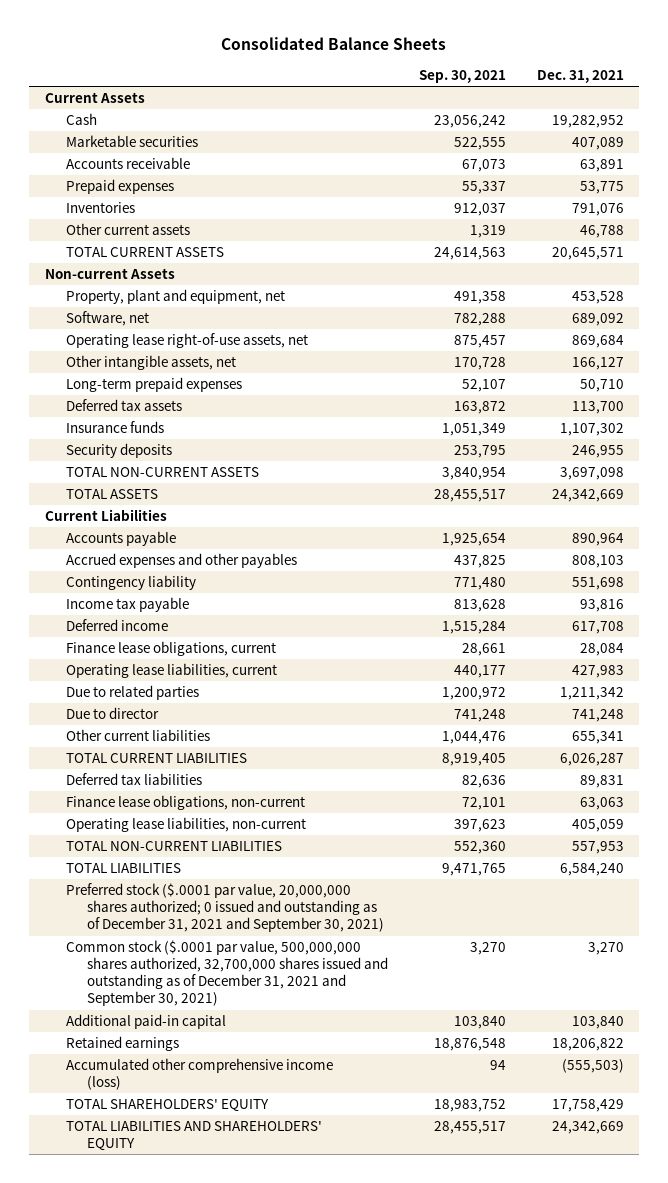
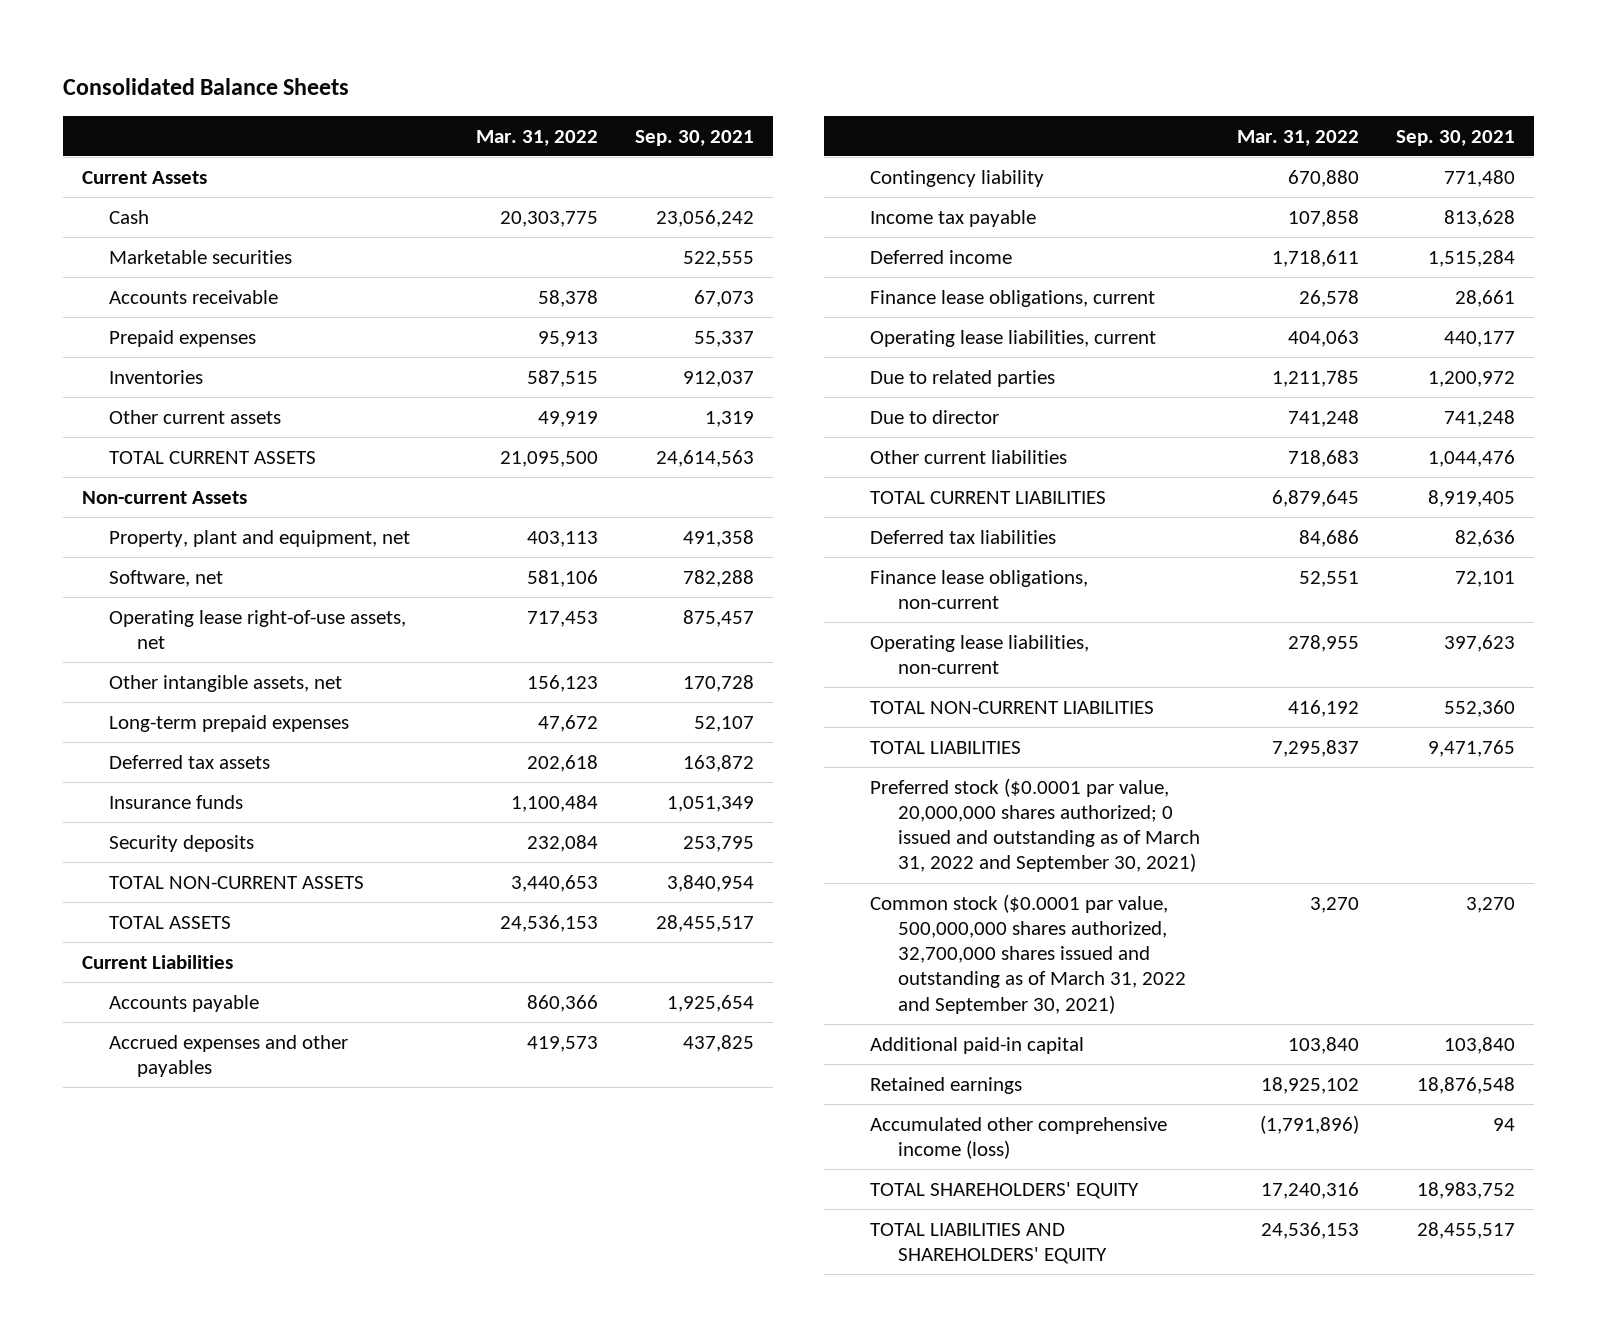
- | Sep. 30, 2021 | Dec. 31, 2021
+ | Mar. 31, 2022 | Sep. 30, 2021
- Preferred stock ($.0001 par value, 20,000,000 shares authorized; 0 issued and outstanding as of December 31, 2021 and September 30, 2021)
- Common stock ($.0001 par value, 500,000,000 shares authorized, 32,700,000 shares issued and outstanding as of December 31, 2021 and September 30, 2021) | 3,270 | 3,270
+ Preferred stock ($0.0001 par value, 20,000,000 shares authorized; 0 issued and outstanding as of March 31, 2022 and September 30, 2021)
+ Common stock ($0.0001 par value, 500,000,000 shares authorized, 32,700,000 shares issued and outstanding as of March 31, 2022 and September 30, 2021) | 3,270 | 3,270

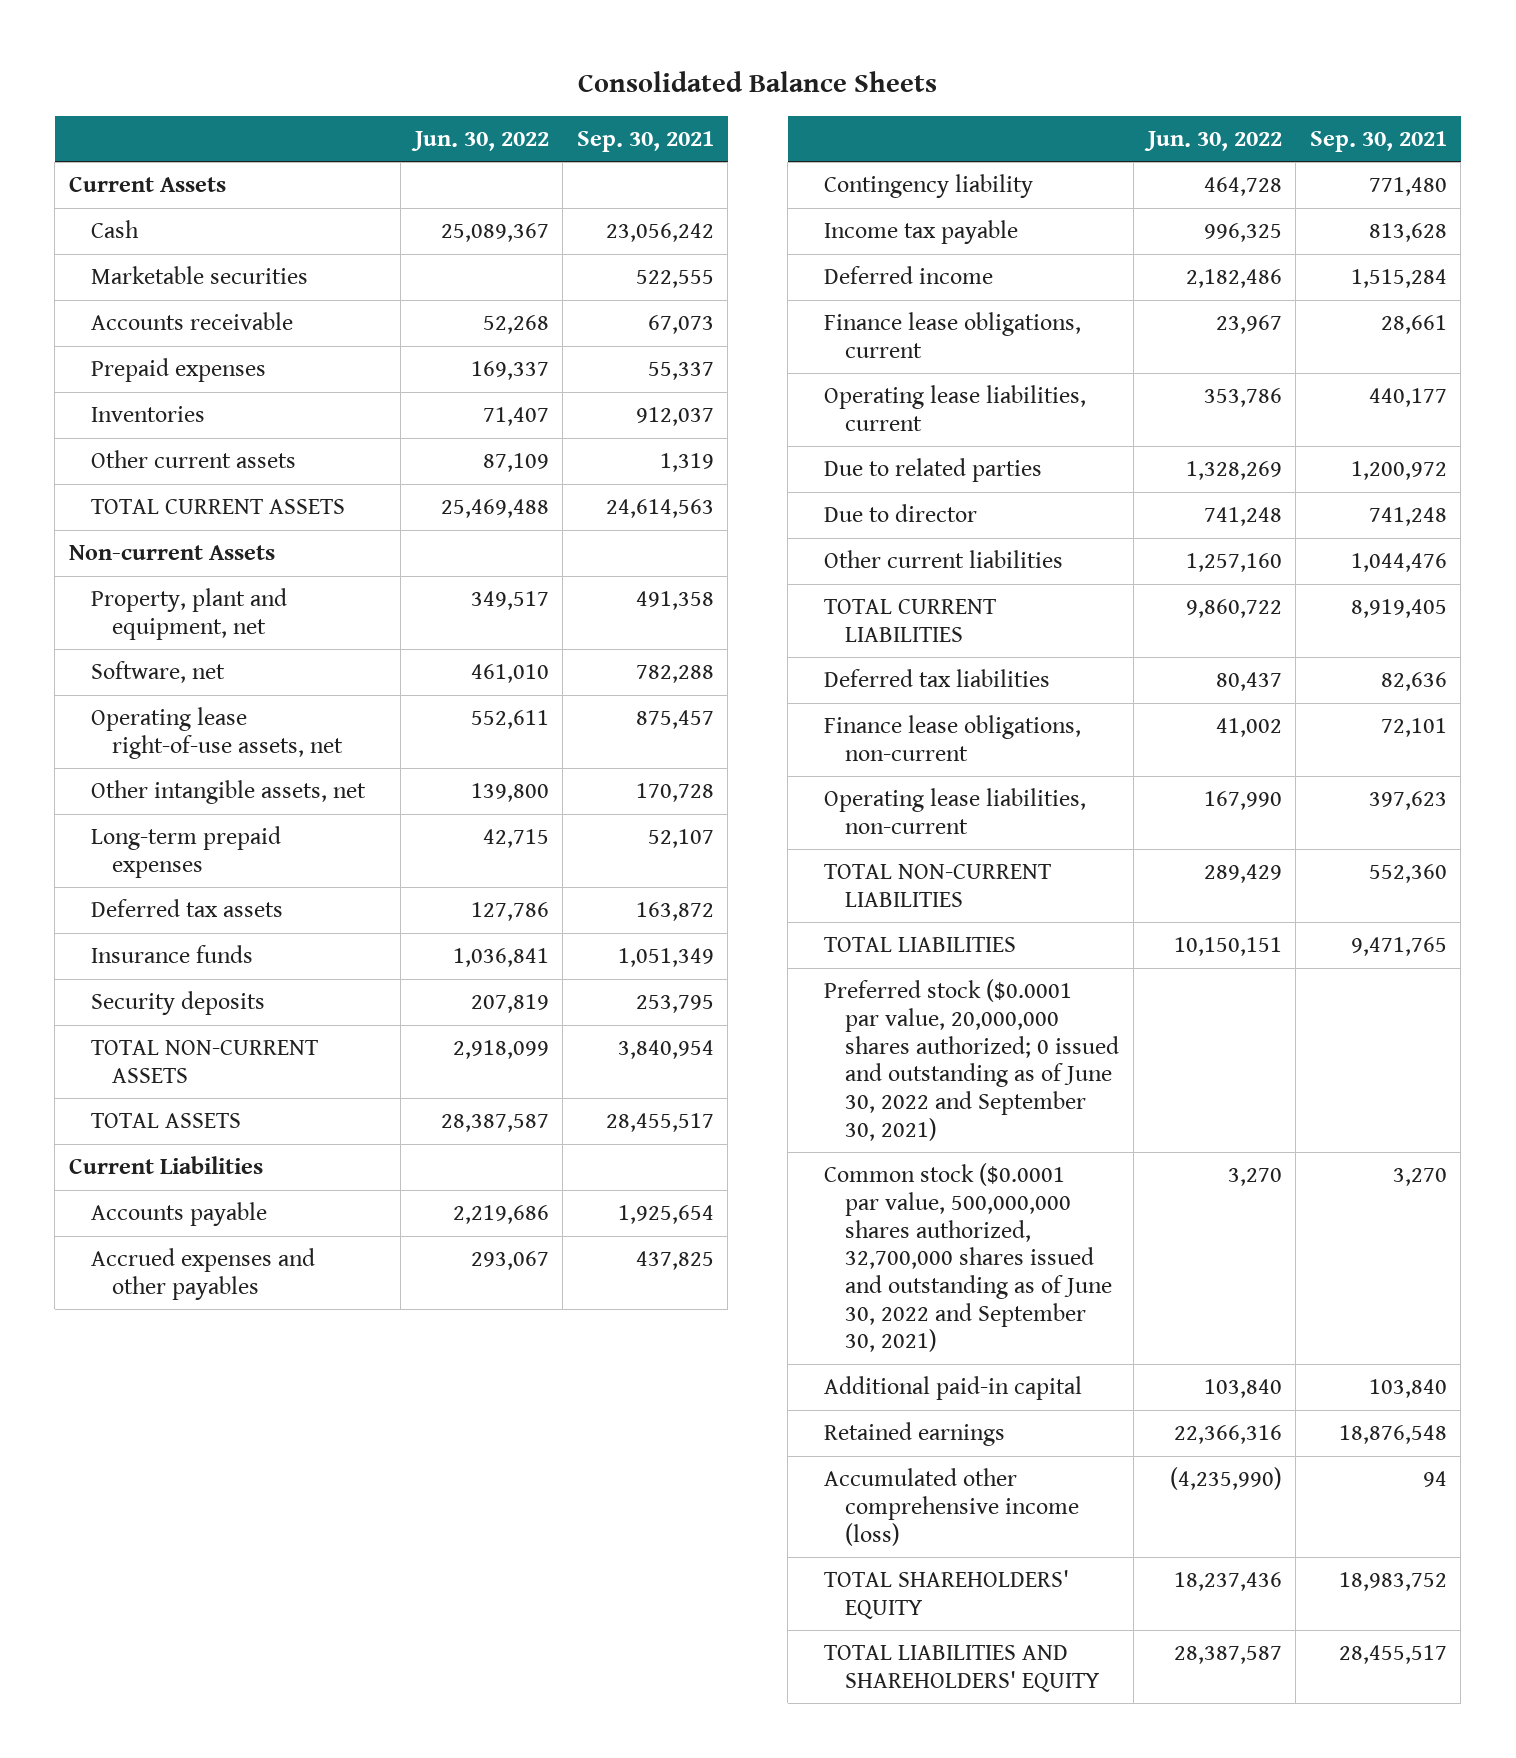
- | Mar. 31, 2022 | Sep. 30, 2021
+ | Jun. 30, 2022 | Sep. 30, 2021
- Preferred stock ($0.0001 par value, 20,000,000 shares authorized; 0 issued and outstanding as of March 31, 2022 and September 30, 2021)
- Common stock ($0.0001 par value, 500,000,000 shares authorized, 32,700,000 shares issued and outstanding as of March 31, 2022 and September 30, 2021) | 3,270 | 3,270
+ Preferred stock ($0.0001 par value, 20,000,000 shares authorized; 0 issued and outstanding as of June 30, 2022 and September 30, 2021)
+ Common stock ($0.0001 par value, 500,000,000 shares authorized, 32,700,000 shares issued and outstanding as of June 30, 2022 and September 30, 2021) | 3,270 | 3,270

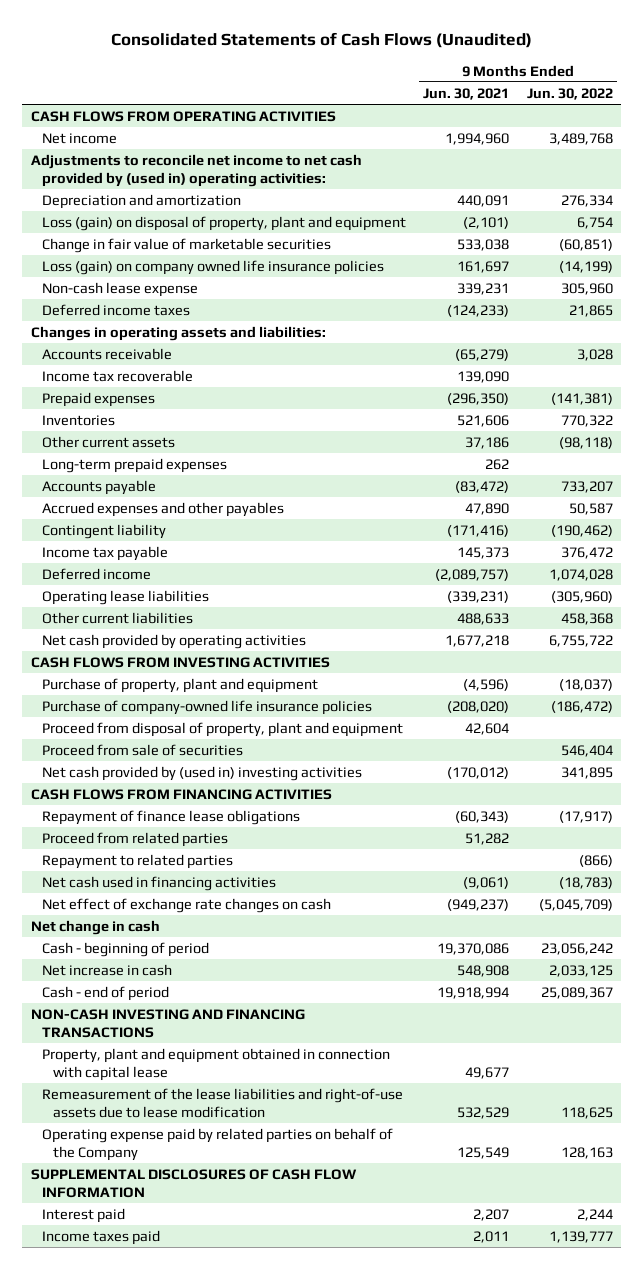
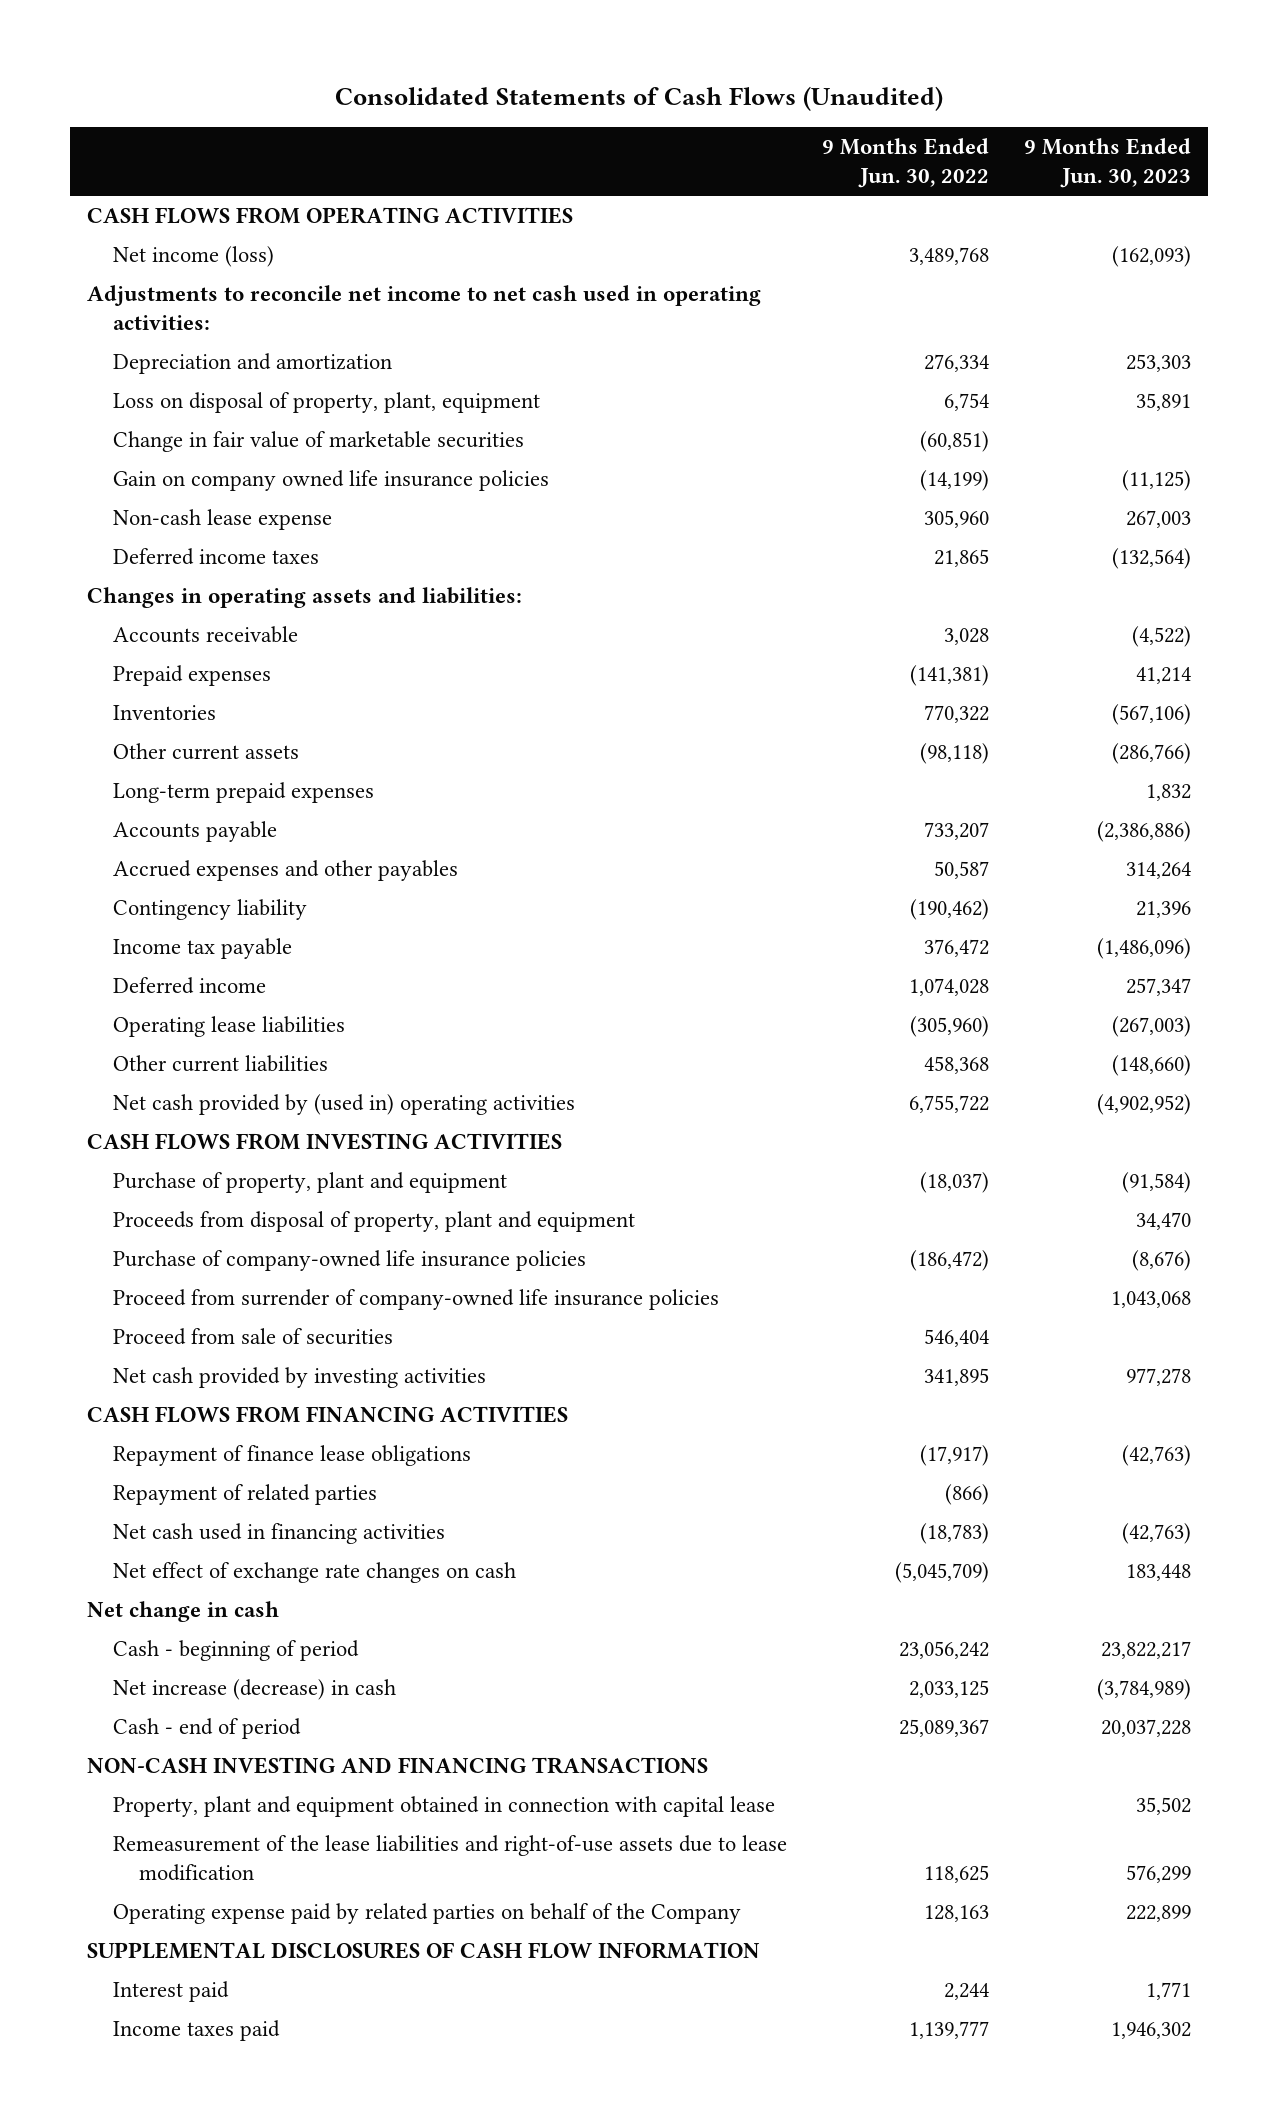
- | 9 Months Ended Jun. 30, 2021 | 9 Months Ended Jun. 30, 2022
+ | 9 Months Ended Jun. 30, 2022 | 9 Months Ended Jun. 30, 2023
- Net income | 1,994,960 | 3,489,768
- Adjustments to reconcile net income to net cash provided by (used in) operating activities:
+ Net income (loss) | 3,489,768 | (162,093)
+ Adjustments to reconcile net income to net cash used in operating activities:
- Loss (gain) on disposal of property, plant and equipment | (2,101) | 6,754
+ Loss on disposal of property, plant, equipment | 6,754 | 35,891
- Loss (gain) on company owned life insurance policies | 161,697 | (14,199)
+ Gain on company owned life insurance policies | (14,199) | (11,125)
- Income tax recoverable | 139,090 |
- Contingent liability | (171,416) | (190,462)
+ Contingency liability | (190,462) | 21,396
- Net cash provided by operating activities | 1,677,218 | 6,755,722
+ Net cash provided by (used in) operating activities | 6,755,722 | (4,902,952)
+ Proceeds from disposal of property, plant and equipment | | 34,470
- Proceed from disposal of property, plant and equipment | 42,604 |
+ Proceed from surrender of company-owned life insurance policies | | 1,043,068
- Net cash provided by (used in) investing activities | (170,012) | 341,895
+ Net cash provided by investing activities | 341,895 | 977,278
- Proceed from related parties | 51,282 |
- Repayment to related parties | | (866)
+ Repayment of related parties | (866) |
- Net increase in cash | 548,908 | 2,033,125
+ Net increase (decrease) in cash | 2,033,125 | (3,784,989)

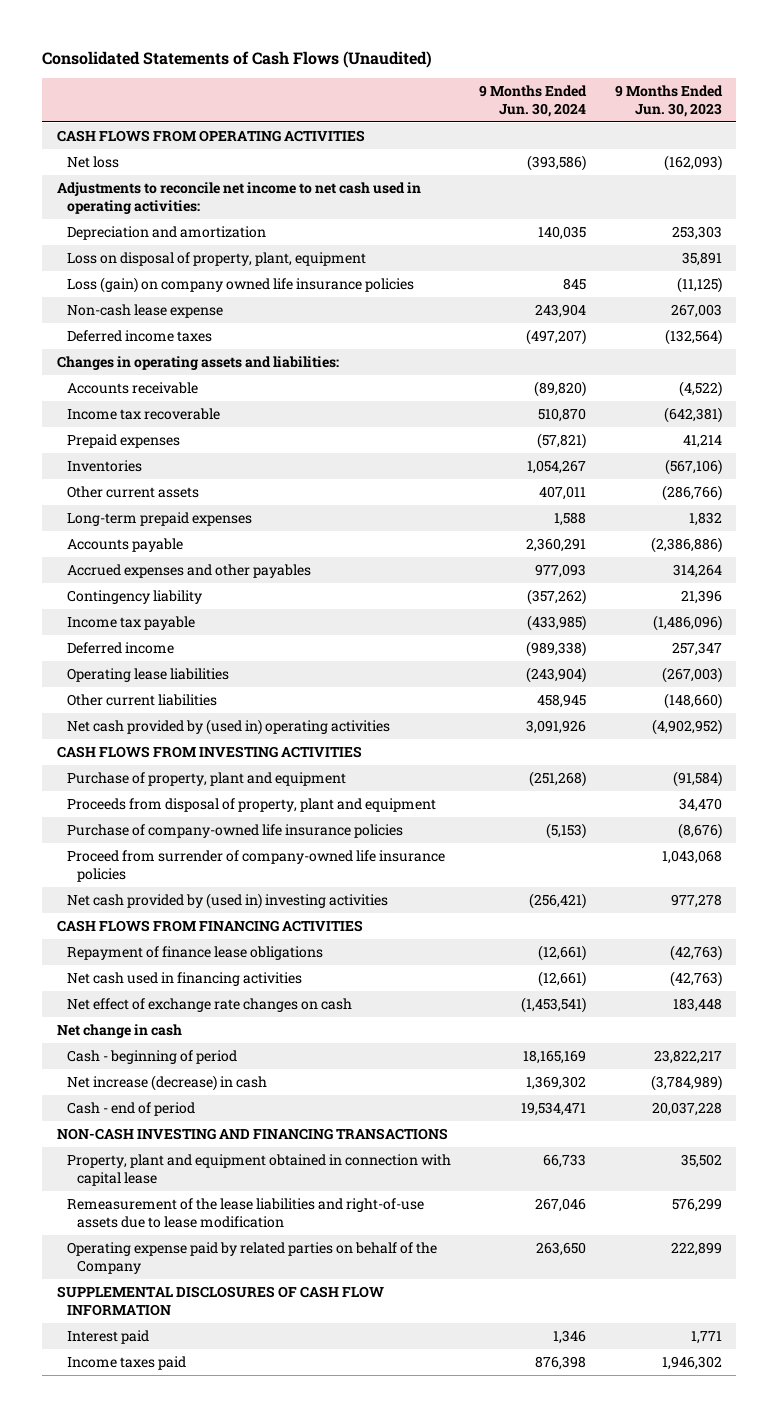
- | 9 Months Ended Jun. 30, 2022 | 9 Months Ended Jun. 30, 2023
+ | 9 Months Ended Jun. 30, 2024 | 9 Months Ended Jun. 30, 2023
- Net income (loss) | 3,489,768 | (162,093)
+ Net loss | (393,586) | (162,093)
- Change in fair value of marketable securities | (60,851) |
- Gain on company owned life insurance policies | (14,199) | (11,125)
+ Loss (gain) on company owned life insurance policies | 845 | (11,125)
+ Income tax recoverable | 510,870 | (642,381)
- Proceed from sale of securities | 546,404 |
- Net cash provided by investing activities | 341,895 | 977,278
+ Net cash provided by (used in) investing activities | (256,421) | 977,278
- Repayment of related parties | (866) |

